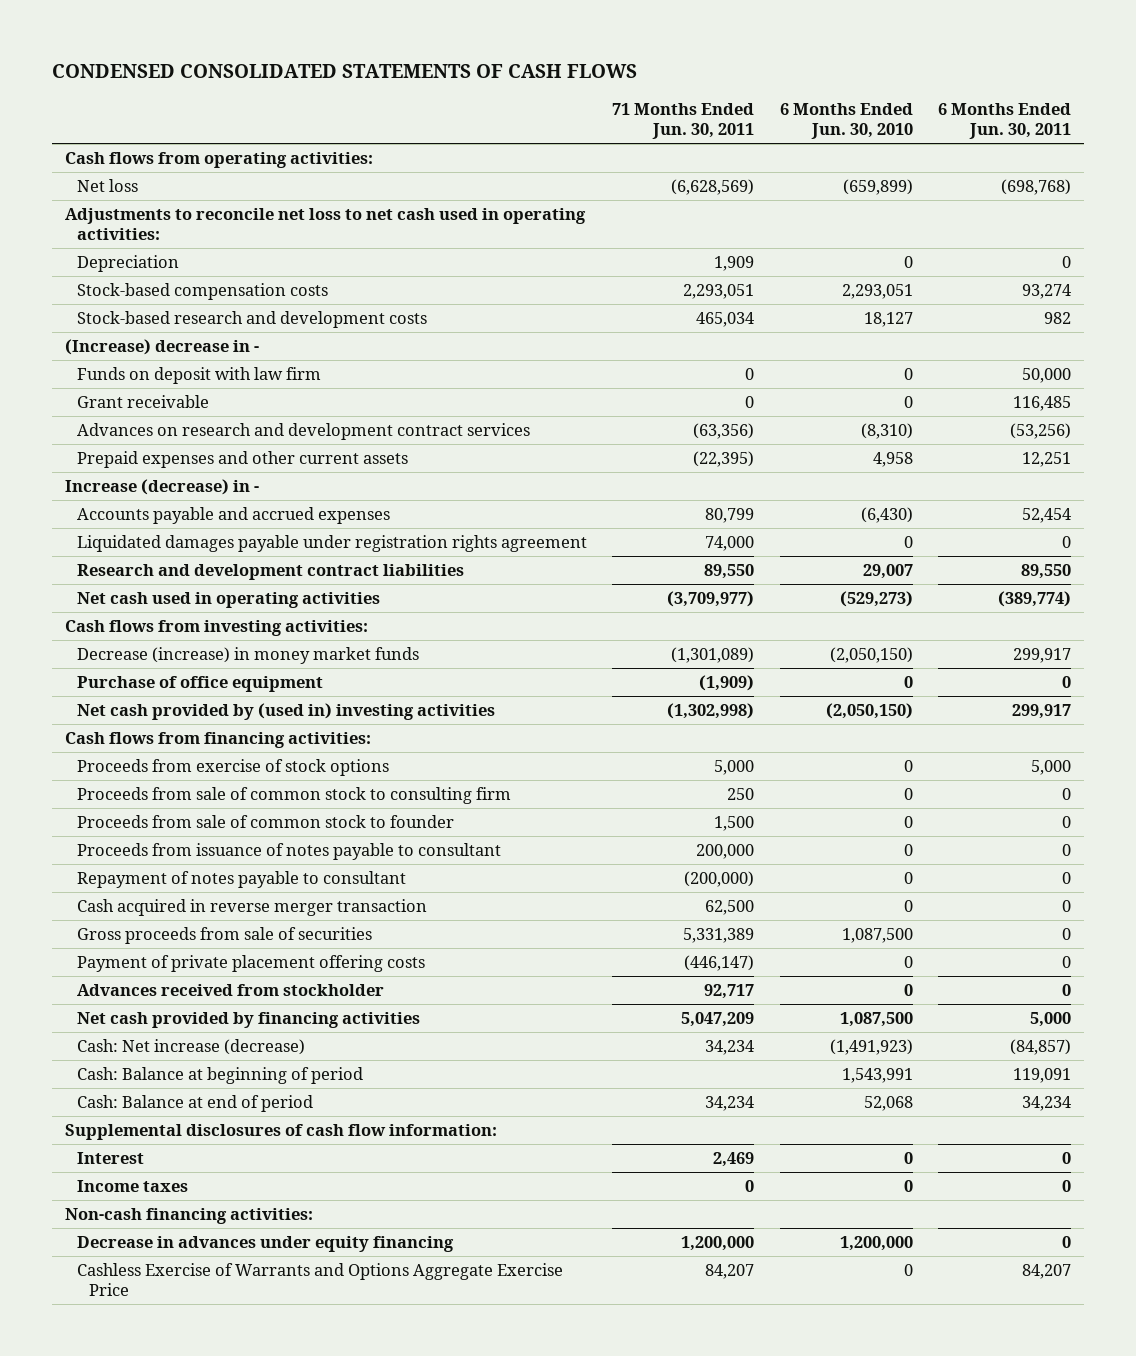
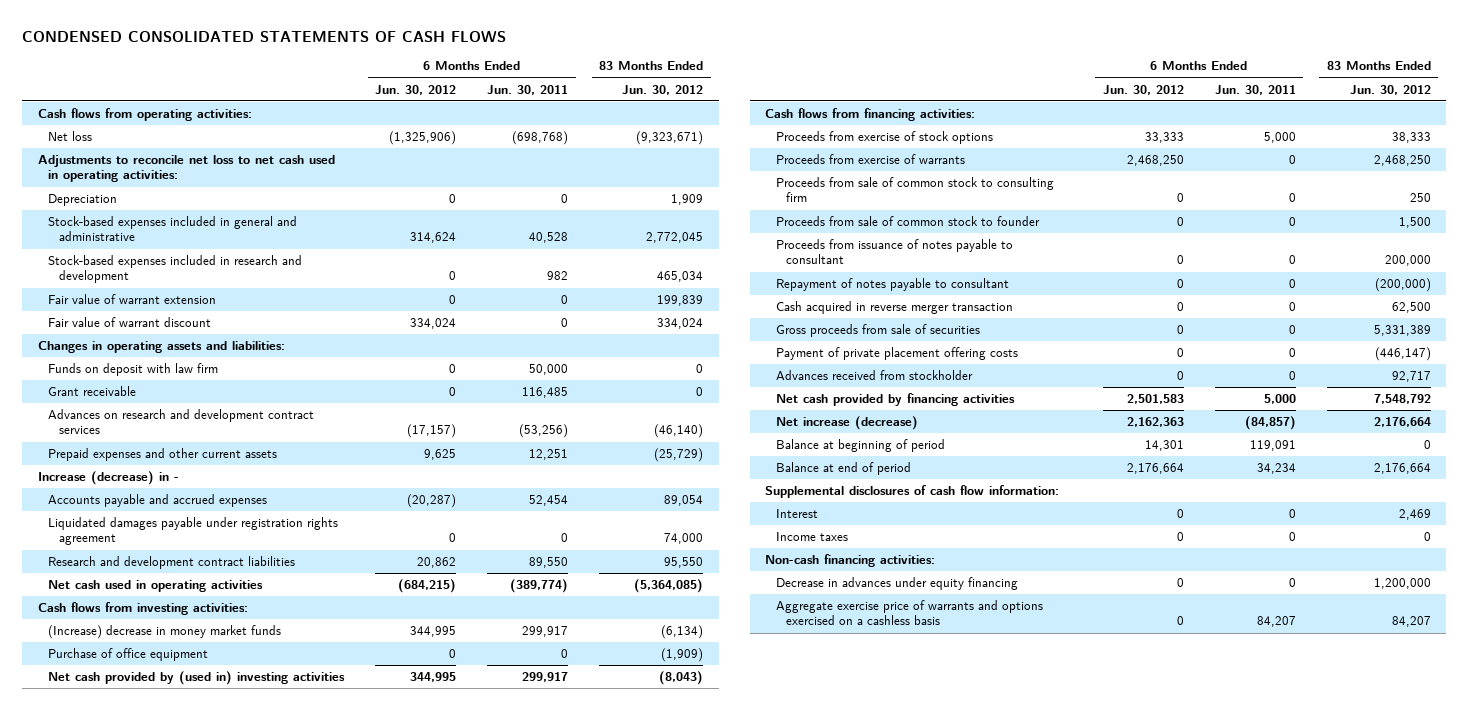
- | 71 Months Ended Jun. 30, 2011 | 6 Months Ended Jun. 30, 2010 | 6 Months Ended Jun. 30, 2011
+ | 6 Months Ended Jun. 30, 2012 | 6 Months Ended Jun. 30, 2011 | 83 Months Ended Jun. 30, 2012
- Stock-based compensation costs | 2,293,051 | 2,293,051 | 93,274
- Stock-based research and development costs | 465,034 | 18,127 | 982
- (Increase) decrease in -
+ Stock-based expenses included in general and administrative | 314,624 | 40,528 | 2,772,045
+ Stock-based expenses included in research and development | 0 | 982 | 465,034
+ Fair value of warrant extension | 0 | 0 | 199,839
+ Fair value of warrant discount | 334,024 | 0 | 334,024
+ Changes in operating assets and liabilities:
- Decrease (increase) in money market funds | (1,301,089) | (2,050,150) | 299,917
+ (Increase) decrease in money market funds | 344,995 | 299,917 | (6,134)
+ Proceeds from exercise of warrants | 2,468,250 | 0 | 2,468,250
- Cash: Net increase (decrease) | 34,234 | (1,491,923) | (84,857)
- Cash: Balance at beginning of period | | 1,543,991 | 119,091
- Cash: Balance at end of period | 34,234 | 52,068 | 34,234
+ Net increase (decrease) | 2,162,363 | (84,857) | 2,176,664
+ Balance at beginning of period | 14,301 | 119,091 | 0
+ Balance at end of period | 2,176,664 | 34,234 | 2,176,664
- Cashless Exercise of Warrants and Options Aggregate Exercise Price | 84,207 | 0 | 84,207
+ Aggregate exercise price of warrants and options exercised on a cashless basis | 0 | 84,207 | 84,207

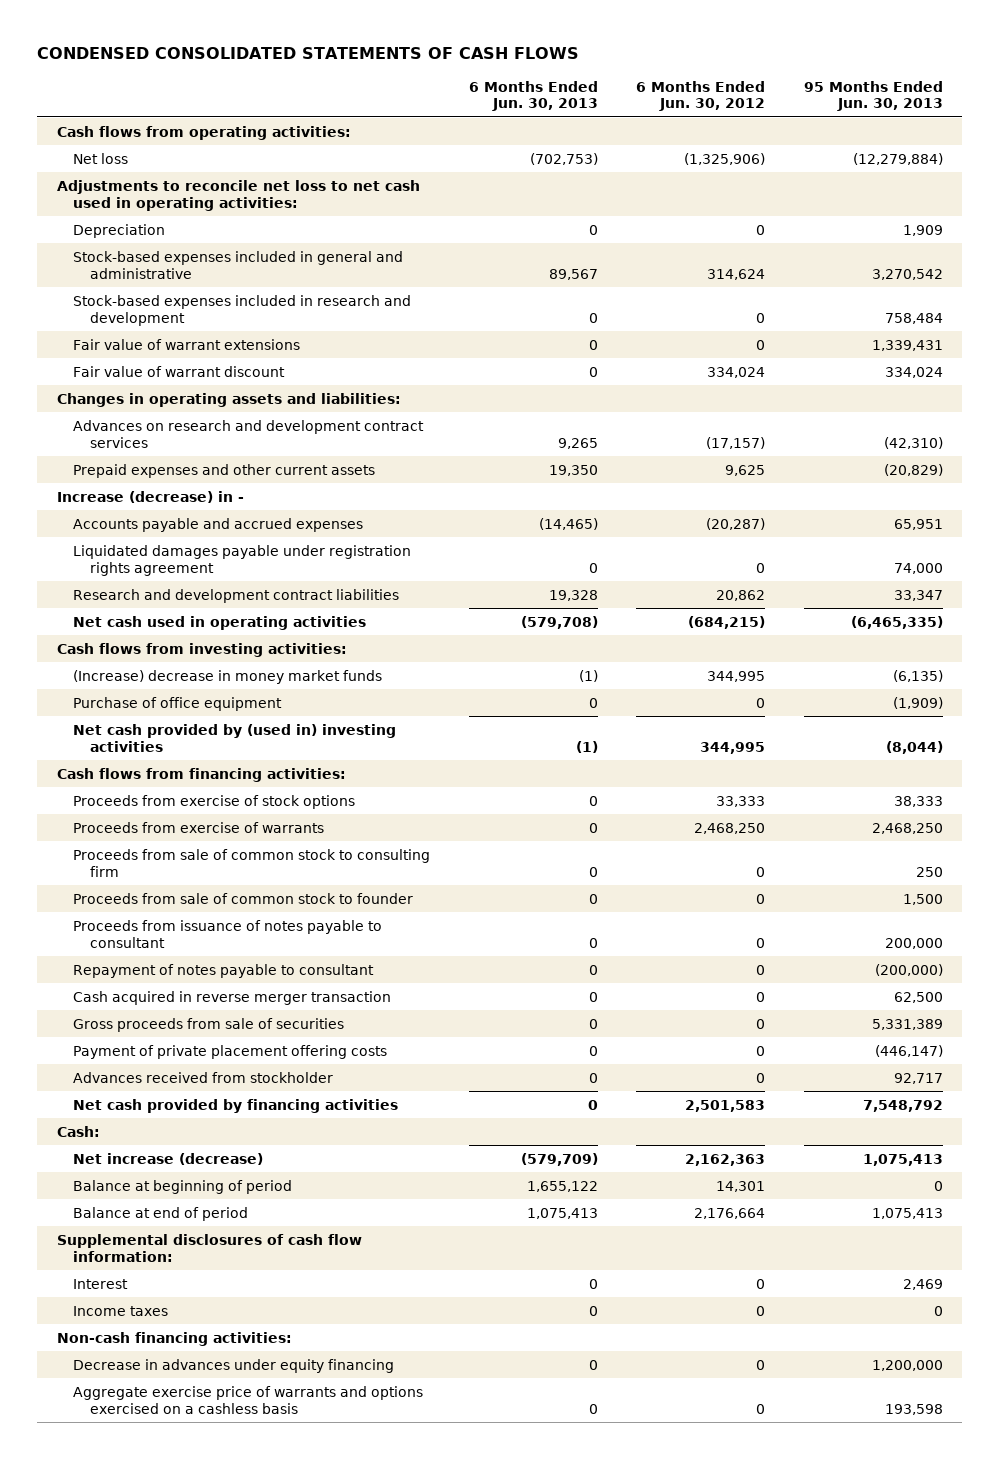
- | 6 Months Ended Jun. 30, 2012 | 6 Months Ended Jun. 30, 2011 | 83 Months Ended Jun. 30, 2012
+ | 6 Months Ended Jun. 30, 2013 | 6 Months Ended Jun. 30, 2012 | 95 Months Ended Jun. 30, 2013
- Fair value of warrant extension | 0 | 0 | 199,839
+ Fair value of warrant extensions | 0 | 0 | 1,339,431
- Funds on deposit with law firm | 0 | 50,000 | 0
- Grant receivable | 0 | 116,485 | 0
+ Cash:

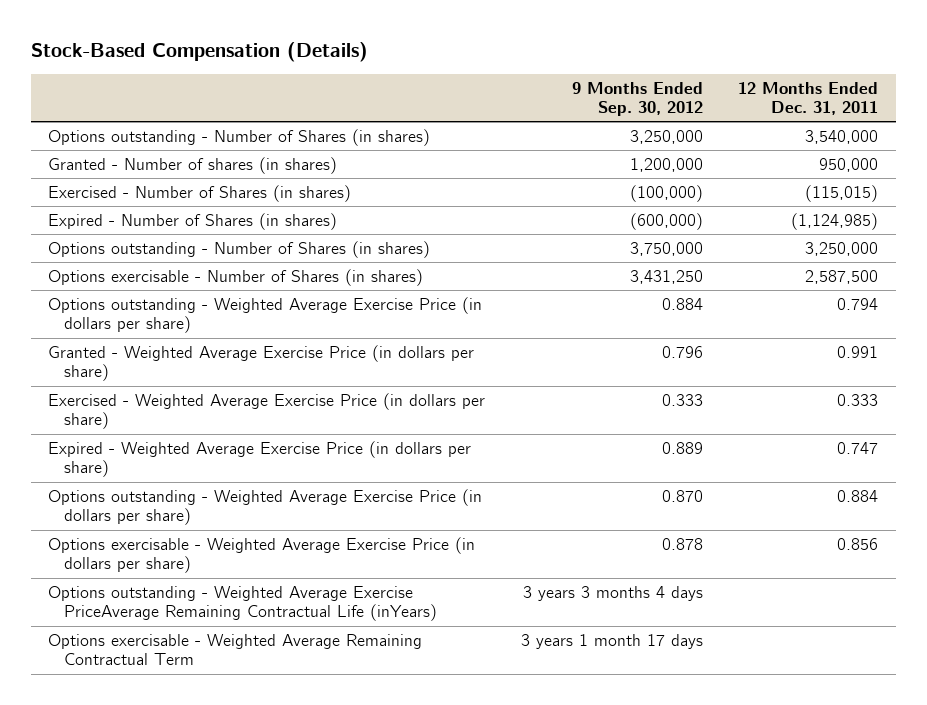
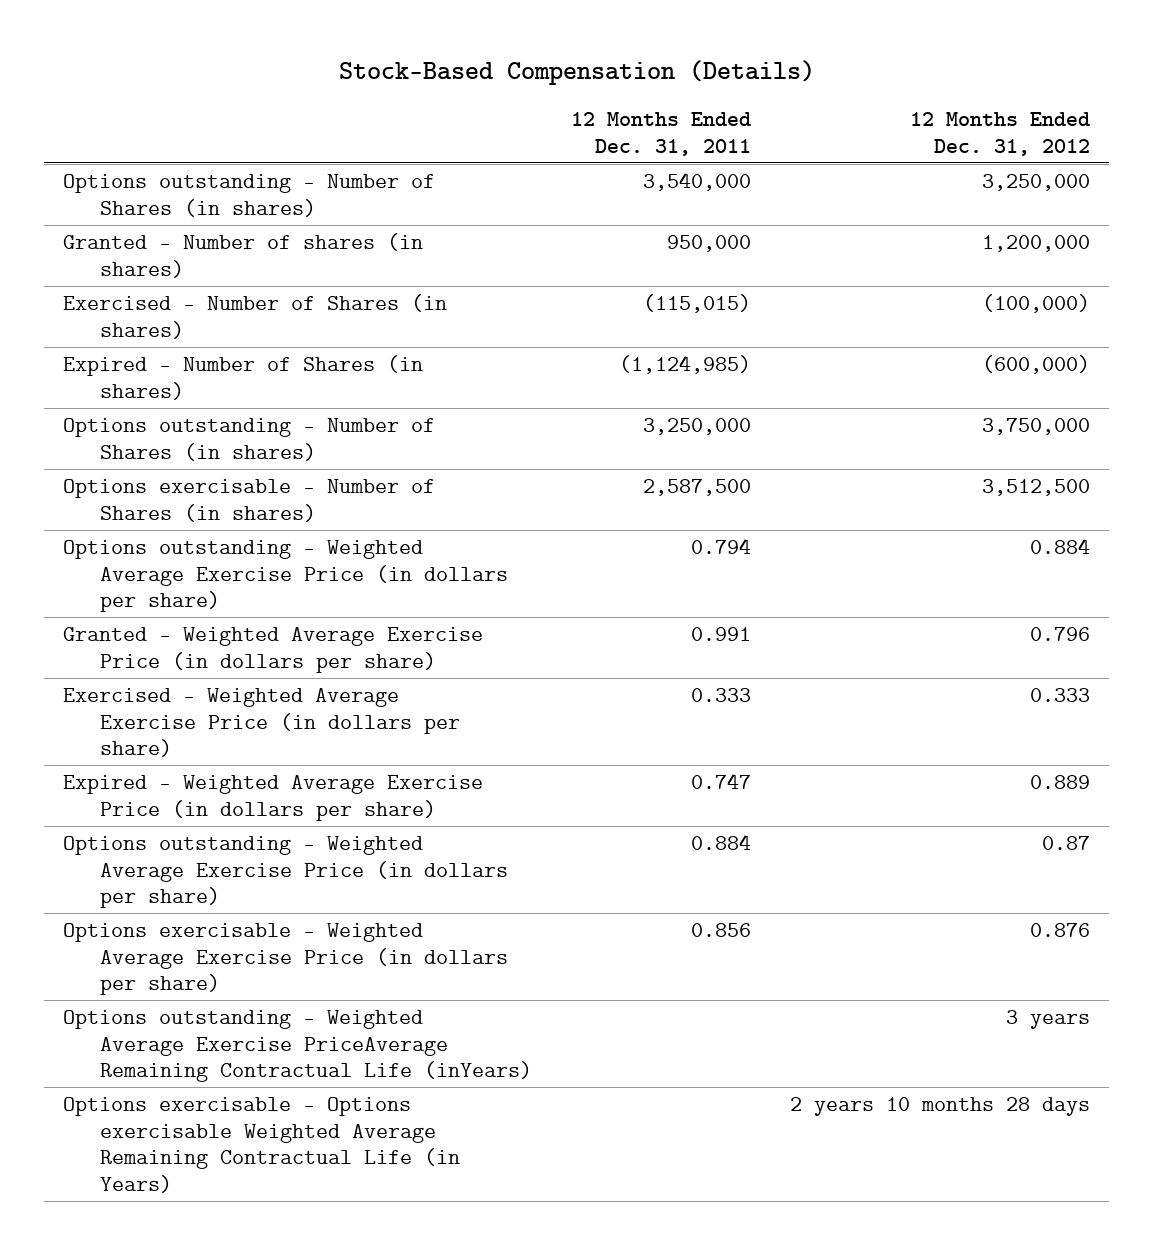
- | 9 Months Ended Sep. 30, 2012 | 12 Months Ended Dec. 31, 2011
+ | 12 Months Ended Dec. 31, 2011 | 12 Months Ended Dec. 31, 2012
- Options exercisable - Weighted Average Remaining Contractual Term | 3 years 1 month 17 days |
+ Options exercisable - Options exercisable Weighted Average Remaining Contractual Life (in Years) | | 2 years 10 months 28 days

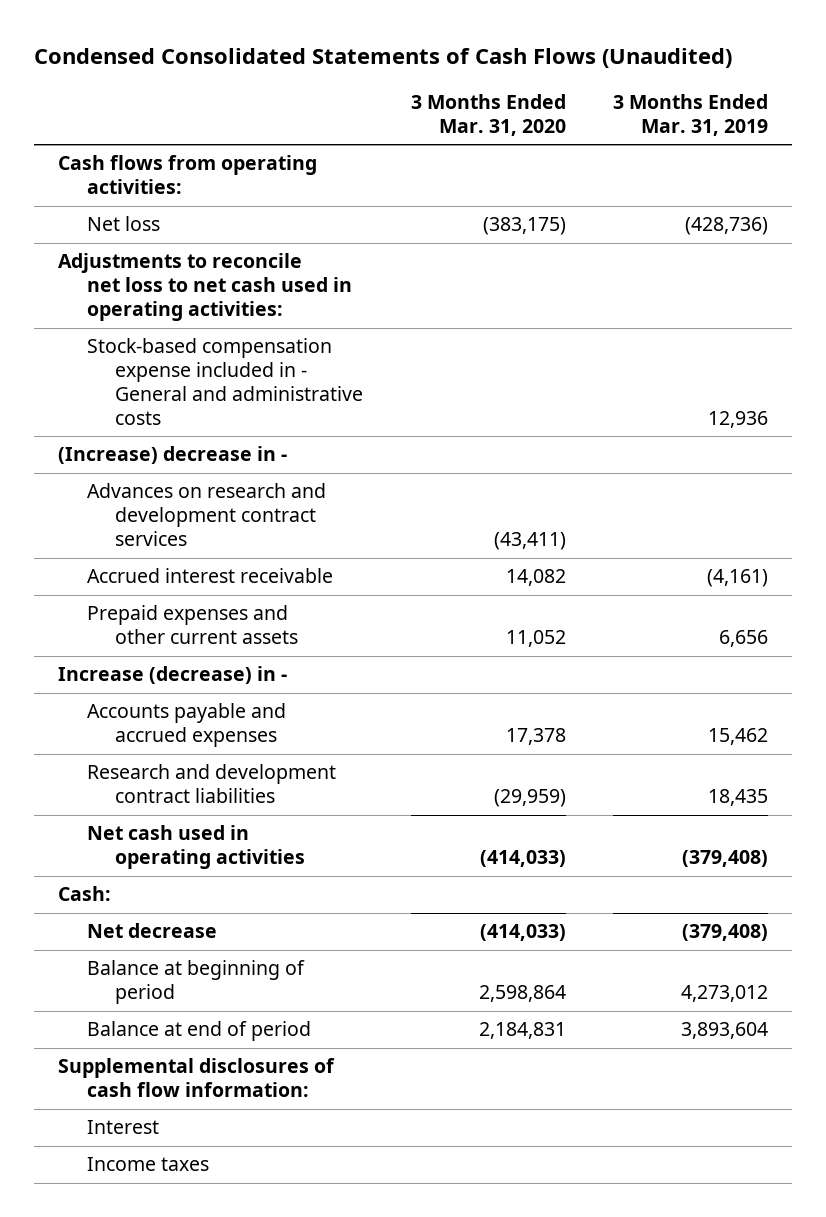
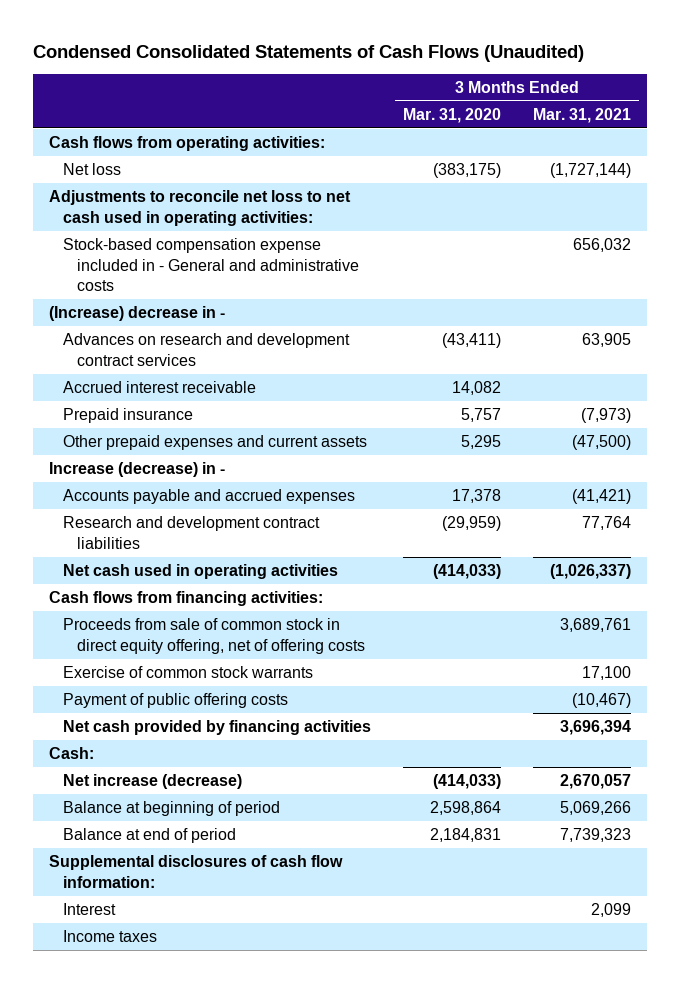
- | 3 Months Ended Mar. 31, 2020 | 3 Months Ended Mar. 31, 2019
+ | 3 Months Ended Mar. 31, 2020 | 3 Months Ended Mar. 31, 2021
- Prepaid expenses and other current assets | 11,052 | 6,656
+ Prepaid insurance | 5,757 | (7,973)
+ Other prepaid expenses and current assets | 5,295 | (47,500)
+ Cash flows from financing activities:
+ Proceeds from sale of common stock in direct equity offering, net of offering costs | | 3,689,761
+ Exercise of common stock warrants | | 17,100
+ Payment of public offering costs | | (10,467)
+ Net cash provided by financing activities | | 3,696,394
- Net decrease | (414,033) | (379,408)
+ Net increase (decrease) | (414,033) | 2,670,057

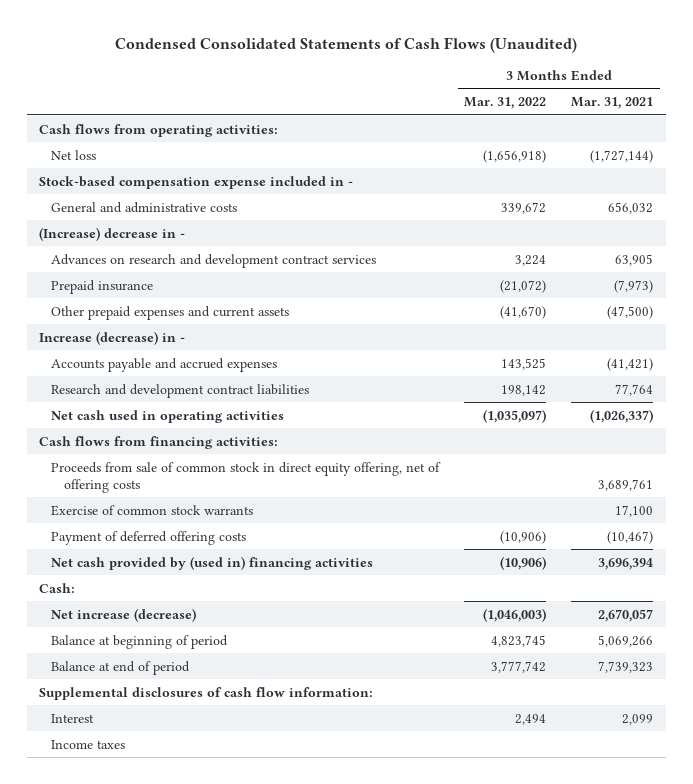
- | 3 Months Ended Mar. 31, 2020 | 3 Months Ended Mar. 31, 2021
+ | 3 Months Ended Mar. 31, 2022 | 3 Months Ended Mar. 31, 2021
- Adjustments to reconcile net loss to net cash used in operating activities:
- Stock-based compensation expense included in - General and administrative costs | | 656,032
+ Stock-based compensation expense included in -
+ General and administrative costs | 339,672 | 656,032
- Accrued interest receivable | 14,082 |
- Payment of public offering costs | | (10,467)
- Net cash provided by financing activities | | 3,696,394
+ Payment of deferred offering costs | (10,906) | (10,467)
+ Net cash provided by (used in) financing activities | (10,906) | 3,696,394

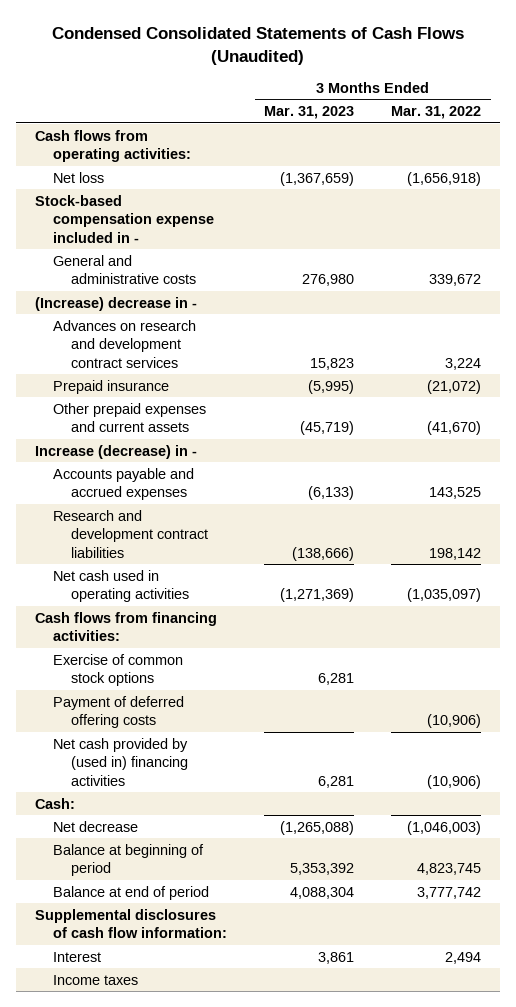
- | 3 Months Ended Mar. 31, 2022 | 3 Months Ended Mar. 31, 2021
+ | 3 Months Ended Mar. 31, 2023 | 3 Months Ended Mar. 31, 2022
- Proceeds from sale of common stock in direct equity offering, net of offering costs | | 3,689,761
- Exercise of common stock warrants | | 17,100
+ Exercise of common stock options | 6,281 |
- Net increase (decrease) | (1,046,003) | 2,670,057
+ Net decrease | (1,265,088) | (1,046,003)

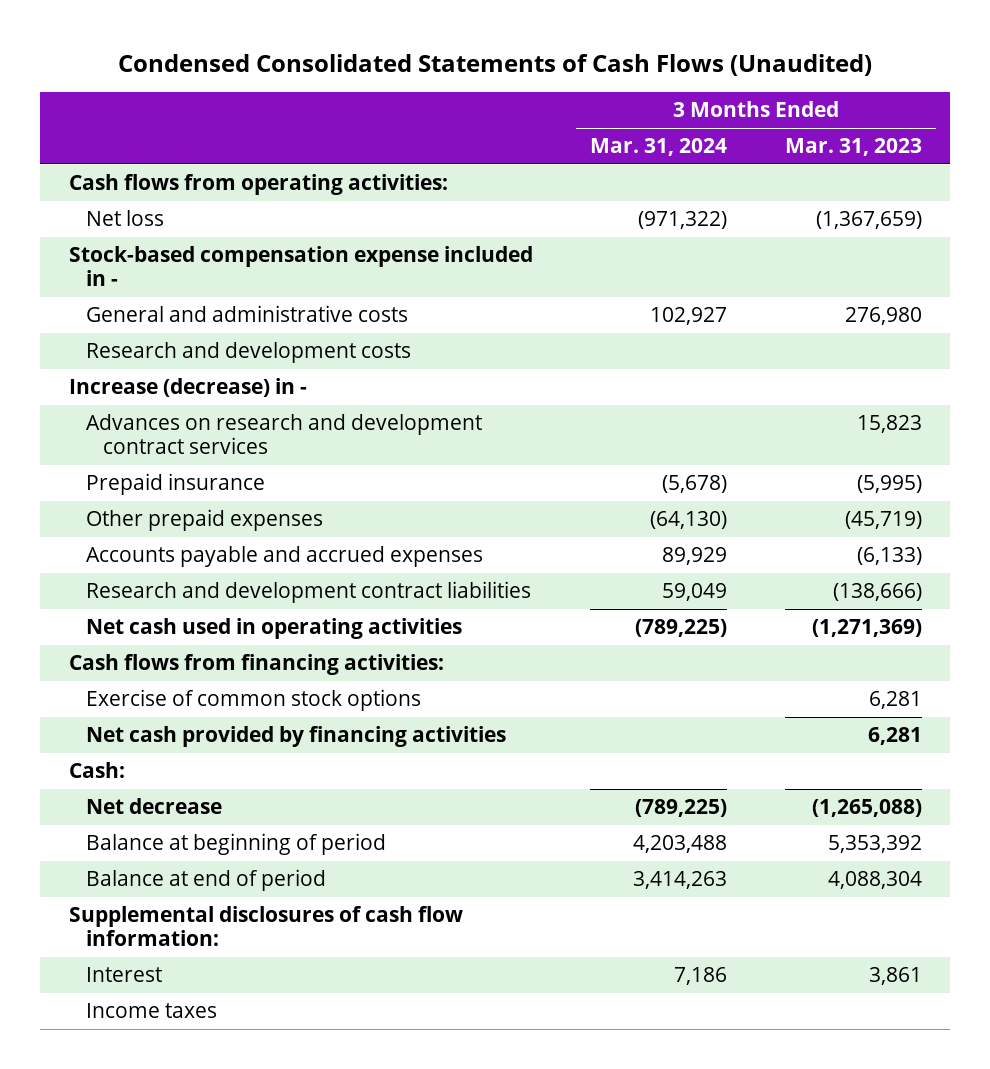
- | 3 Months Ended Mar. 31, 2023 | 3 Months Ended Mar. 31, 2022
+ | 3 Months Ended Mar. 31, 2024 | 3 Months Ended Mar. 31, 2023
- (Increase) decrease in -
+ Research and development costs
moved up: Increase (decrease) in -
- Other prepaid expenses and current assets | (45,719) | (41,670)
+ Other prepaid expenses | (64,130) | (45,719)
- Payment of deferred offering costs | | (10,906)
- Net cash provided by (used in) financing activities | 6,281 | (10,906)
+ Net cash provided by financing activities | | 6,281

